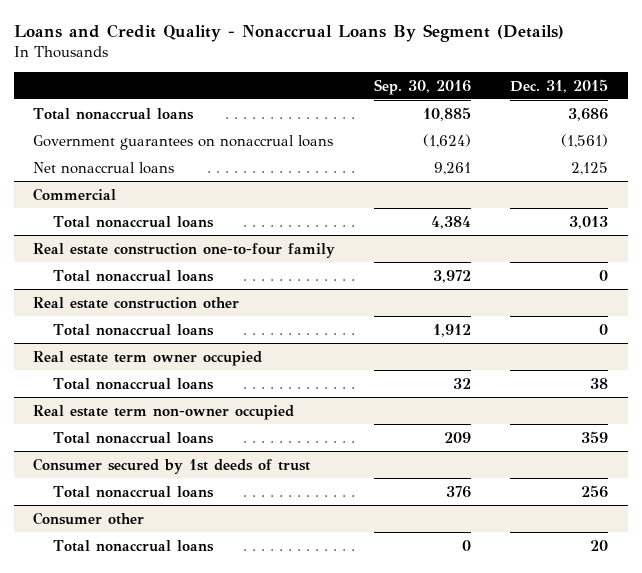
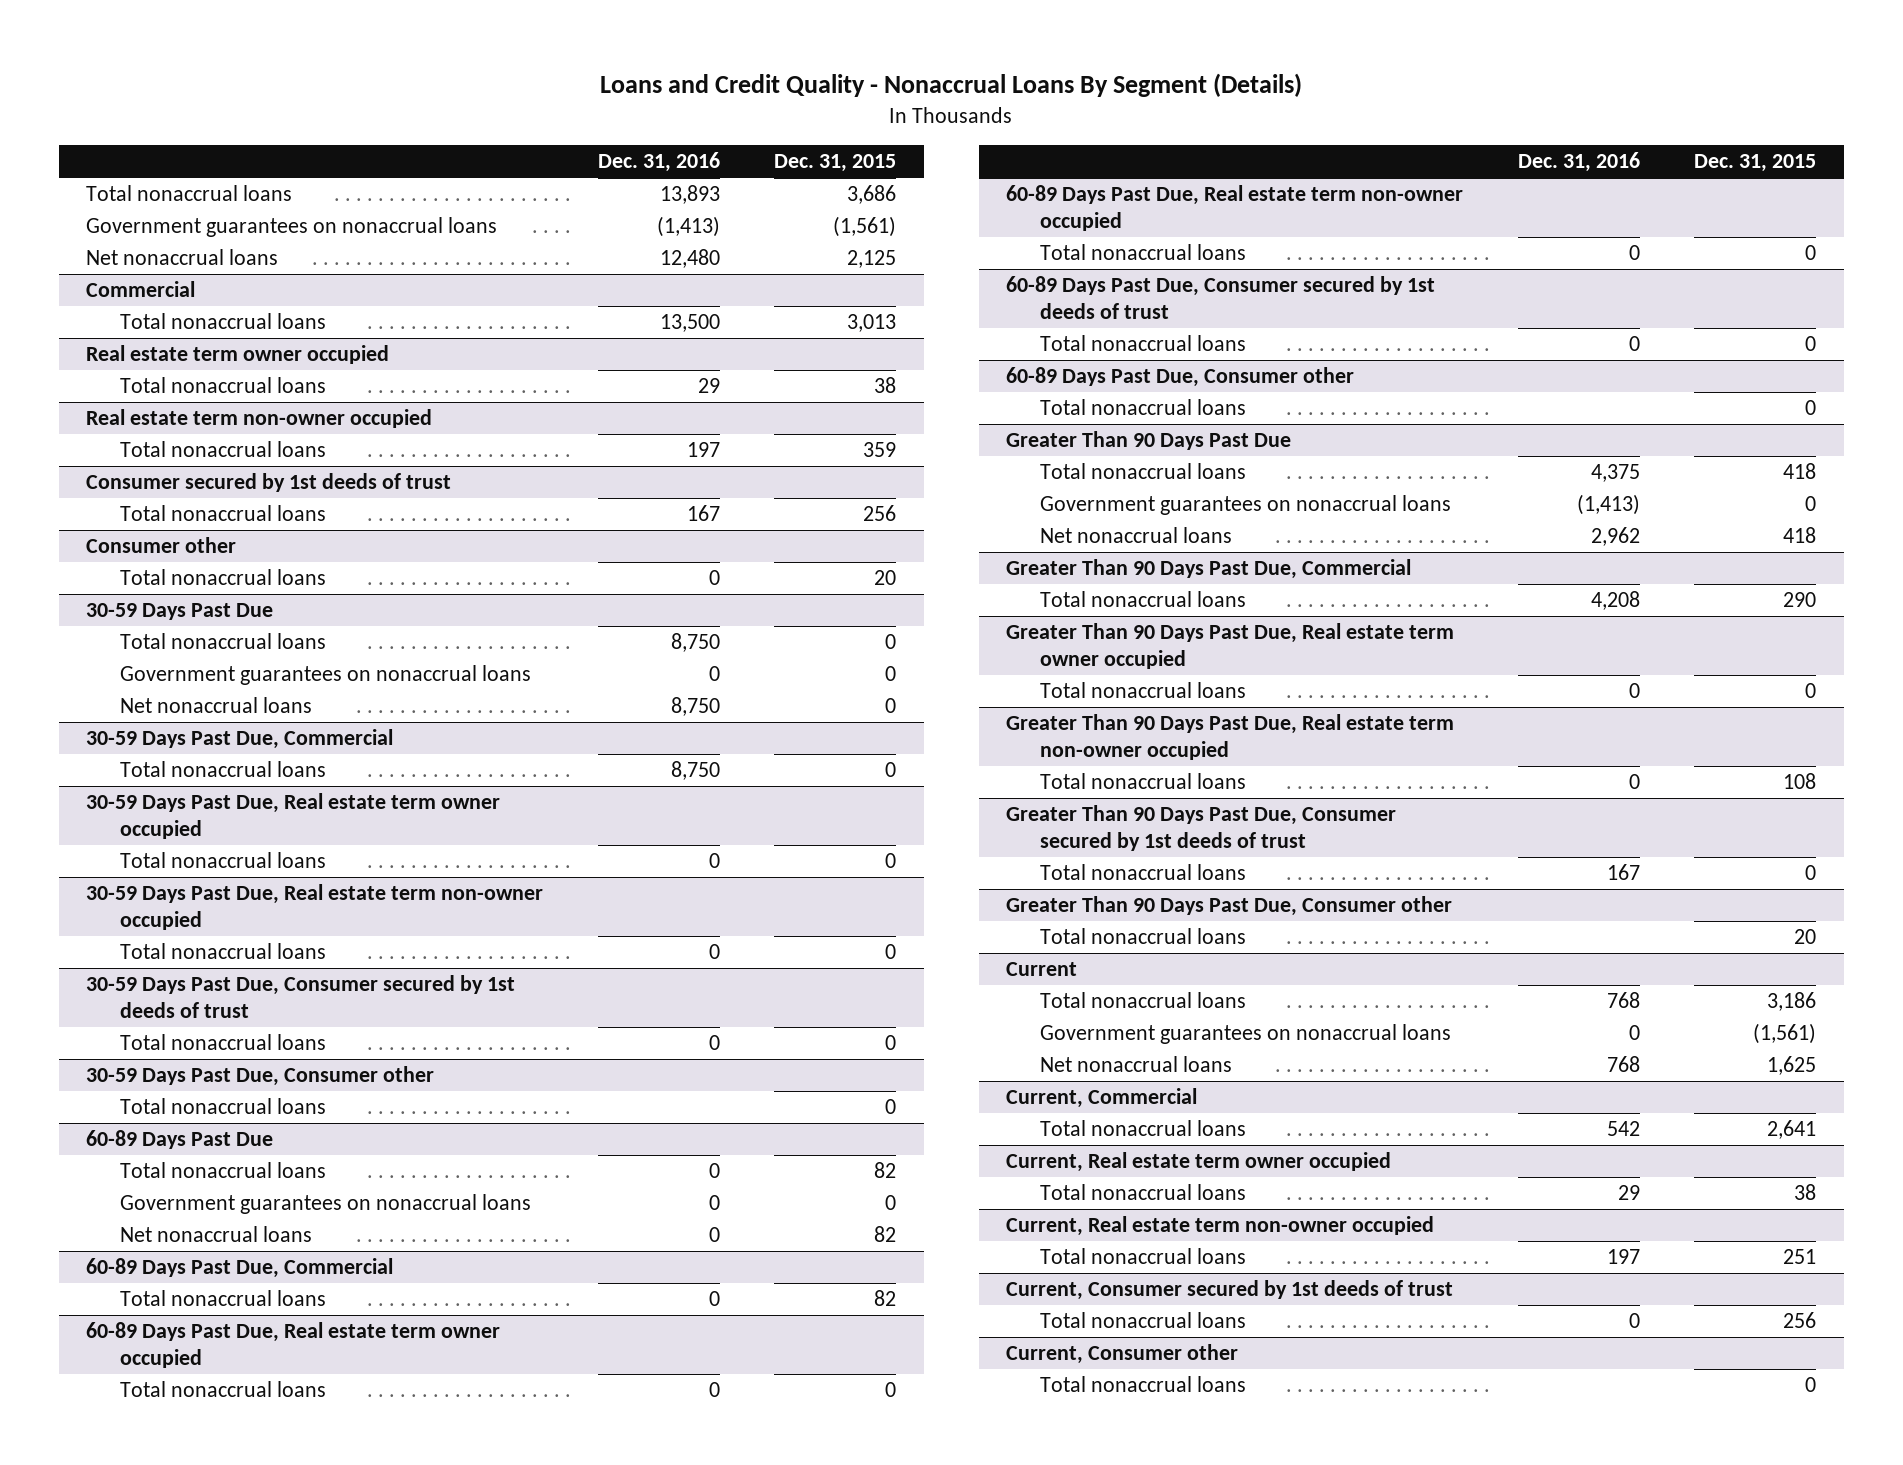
- | Sep. 30, 2016 | Dec. 31, 2015
+ | Dec. 31, 2016 | Dec. 31, 2015
- Real estate construction one-to-four family
- Total nonaccrual loans | 3,972 | 0
- Real estate construction other
- Total nonaccrual loans | 1,912 | 0
+ 30-59 Days Past Due
+ Total nonaccrual loans | 8,750 | 0
+ Government guarantees on nonaccrual loans | 0 | 0
+ Net nonaccrual loans | 8,750 | 0
+ 30-59 Days Past Due, Commercial
+ Total nonaccrual loans | 8,750 | 0
+ 30-59 Days Past Due, Real estate term owner occupied
+ Total nonaccrual loans | 0 | 0
+ 30-59 Days Past Due, Real estate term non-owner occupied
+ Total nonaccrual loans | 0 | 0
+ 30-59 Days Past Due, Consumer secured by 1st deeds of trust
+ Total nonaccrual loans | 0 | 0
+ 30-59 Days Past Due, Consumer other
+ Total nonaccrual loans | | 0
+ 60-89 Days Past Due
+ Total nonaccrual loans | 0 | 82
+ Government guarantees on nonaccrual loans | 0 | 0
+ Net nonaccrual loans | 0 | 82
+ 60-89 Days Past Due, Commercial
+ Total nonaccrual loans | 0 | 82
+ 60-89 Days Past Due, Real estate term owner occupied
+ Total nonaccrual loans | 0 | 0
+ 60-89 Days Past Due, Real estate term non-owner occupied
+ Total nonaccrual loans | 0 | 0
+ 60-89 Days Past Due, Consumer secured by 1st deeds of trust
+ Total nonaccrual loans | 0 | 0
+ 60-89 Days Past Due, Consumer other
+ Total nonaccrual loans | | 0
+ Greater Than 90 Days Past Due
+ Total nonaccrual loans | 4,375 | 418
+ Government guarantees on nonaccrual loans | (1,413) | 0
+ Net nonaccrual loans | 2,962 | 418
+ Greater Than 90 Days Past Due, Commercial
+ Total nonaccrual loans | 4,208 | 290
+ Greater Than 90 Days Past Due, Real estate term owner occupied
+ Total nonaccrual loans | 0 | 0
+ Greater Than 90 Days Past Due, Real estate term non-owner occupied
+ Total nonaccrual loans | 0 | 108
+ Greater Than 90 Days Past Due, Consumer secured by 1st deeds of trust
+ Total nonaccrual loans | 167 | 0
+ Greater Than 90 Days Past Due, Consumer other
+ Total nonaccrual loans | | 20
+ Current
+ Total nonaccrual loans | 768 | 3,186
+ Government guarantees on nonaccrual loans | 0 | (1,561)
+ Net nonaccrual loans | 768 | 1,625
+ Current, Commercial
+ Total nonaccrual loans | 542 | 2,641
+ Current, Real estate term owner occupied
+ Total nonaccrual loans | 29 | 38
+ Current, Real estate term non-owner occupied
+ Total nonaccrual loans | 197 | 251
+ Current, Consumer secured by 1st deeds of trust
+ Total nonaccrual loans | 0 | 256
+ Current, Consumer other
+ Total nonaccrual loans | | 0

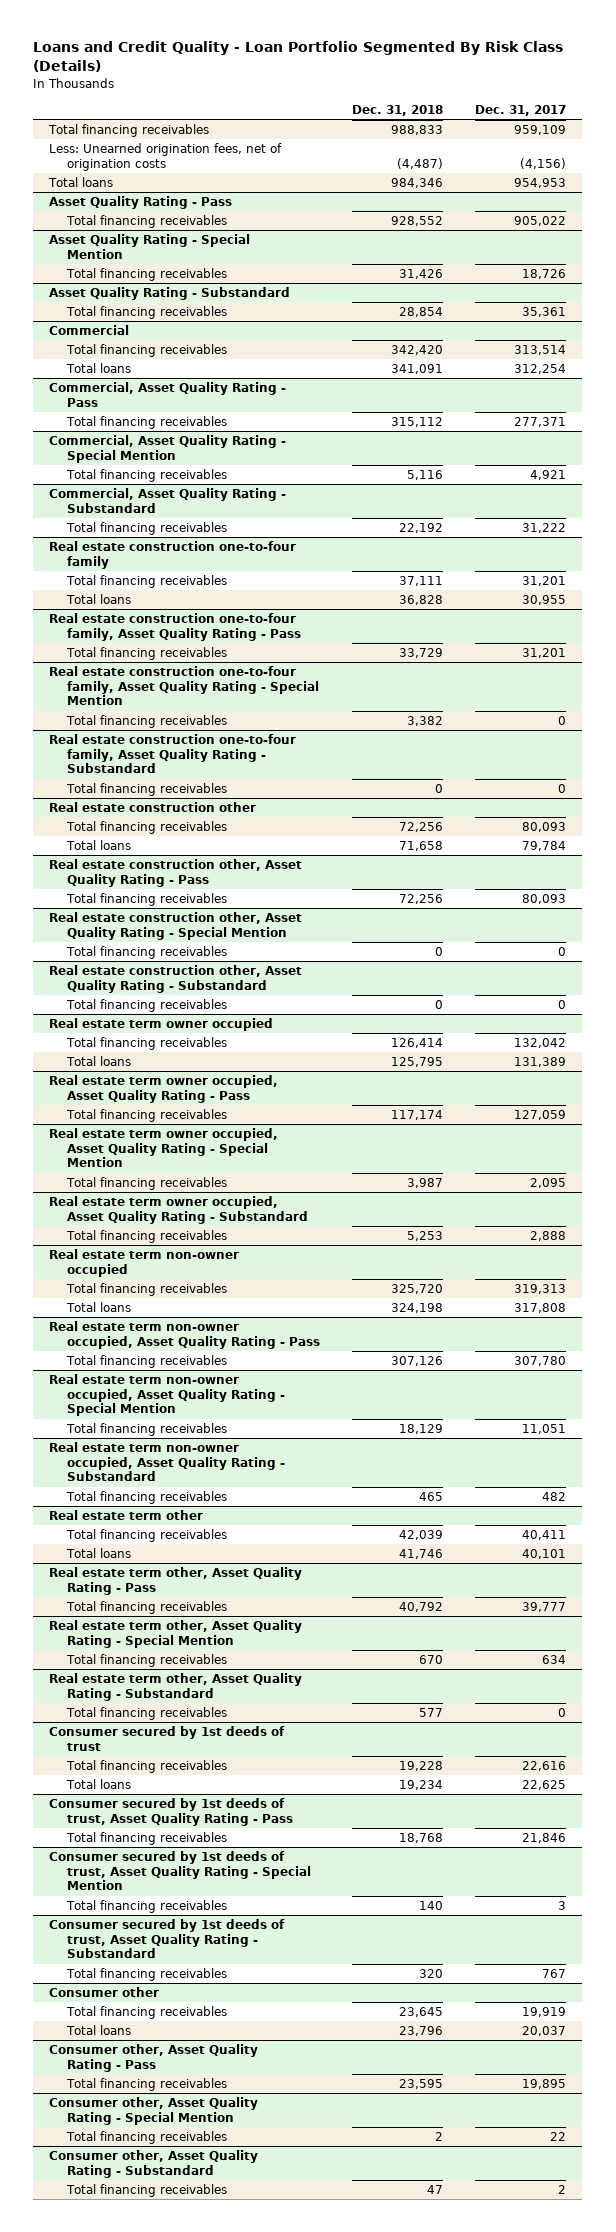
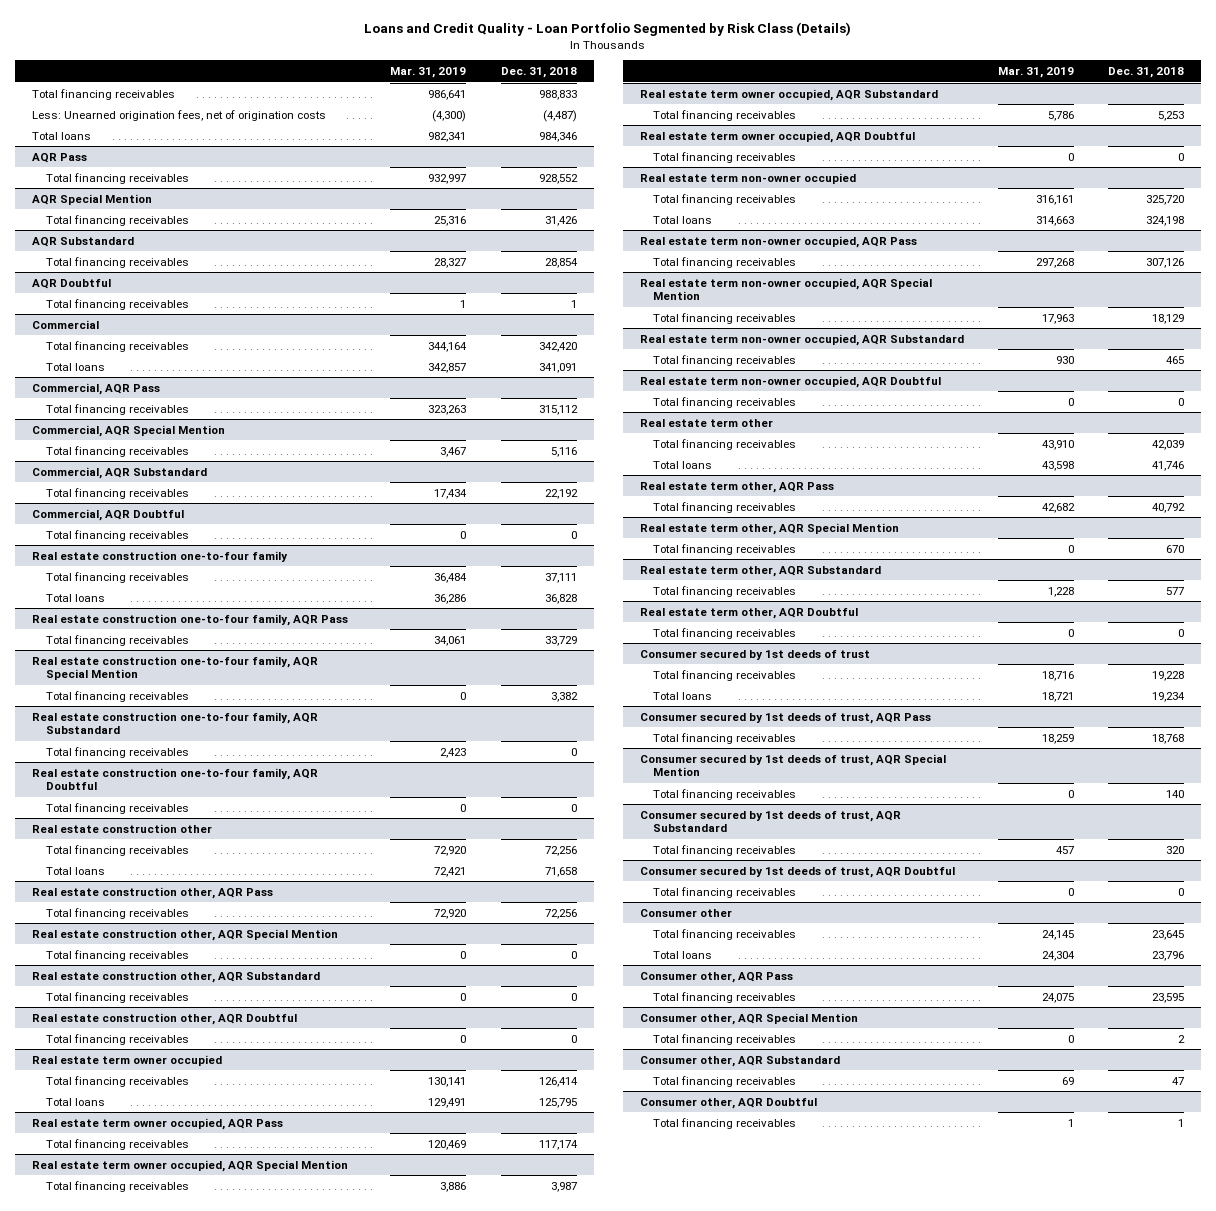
- Loans and Credit Quality - Loan Portfolio Segmented By Risk Class (Details)
+ Loans and Credit Quality - Loan Portfolio Segmented by Risk Class (Details)
- | Dec. 31, 2018 | Dec. 31, 2017
+ | Mar. 31, 2019 | Dec. 31, 2018
- Asset Quality Rating - Pass
+ AQR Pass
- Asset Quality Rating - Special Mention
+ AQR Special Mention
- Asset Quality Rating - Substandard
+ AQR Substandard
+ AQR Doubtful
+ Total financing receivables | 1 | 1
- Commercial, Asset Quality Rating - Pass
+ Commercial, AQR Pass
- Commercial, Asset Quality Rating - Special Mention
+ Commercial, AQR Special Mention
- Commercial, Asset Quality Rating - Substandard
+ Commercial, AQR Substandard
+ Commercial, AQR Doubtful
+ Total financing receivables | 0 | 0
- Real estate construction one-to-four family, Asset Quality Rating - Pass
+ Real estate construction one-to-four family, AQR Pass
- Real estate construction one-to-four family, Asset Quality Rating - Special Mention
+ Real estate construction one-to-four family, AQR Special Mention
- Real estate construction one-to-four family, Asset Quality Rating - Substandard
+ Real estate construction one-to-four family, AQR Substandard
+ Real estate construction one-to-four family, AQR Doubtful
+ Total financing receivables | 0 | 0
- Real estate construction other, Asset Quality Rating - Pass
+ Real estate construction other, AQR Pass
- Real estate construction other, Asset Quality Rating - Special Mention
+ Real estate construction other, AQR Special Mention
- Real estate construction other, Asset Quality Rating - Substandard
+ Real estate construction other, AQR Substandard
+ Real estate construction other, AQR Doubtful
+ Total financing receivables | 0 | 0
- Real estate term owner occupied, Asset Quality Rating - Pass
+ Real estate term owner occupied, AQR Pass
- Real estate term owner occupied, Asset Quality Rating - Special Mention
+ Real estate term owner occupied, AQR Special Mention
- Real estate term owner occupied, Asset Quality Rating - Substandard
+ Real estate term owner occupied, AQR Substandard
+ Real estate term owner occupied, AQR Doubtful
+ Total financing receivables | 0 | 0
- Real estate term non-owner occupied, Asset Quality Rating - Pass
+ Real estate term non-owner occupied, AQR Pass
- Real estate term non-owner occupied, Asset Quality Rating - Special Mention
+ Real estate term non-owner occupied, AQR Special Mention
- Real estate term non-owner occupied, Asset Quality Rating - Substandard
+ Real estate term non-owner occupied, AQR Substandard
+ Real estate term non-owner occupied, AQR Doubtful
+ Total financing receivables | 0 | 0
- Real estate term other, Asset Quality Rating - Pass
+ Real estate term other, AQR Pass
- Real estate term other, Asset Quality Rating - Special Mention
+ Real estate term other, AQR Special Mention
- Real estate term other, Asset Quality Rating - Substandard
+ Real estate term other, AQR Substandard
+ Real estate term other, AQR Doubtful
+ Total financing receivables | 0 | 0
- Consumer secured by 1st deeds of trust, Asset Quality Rating - Pass
+ Consumer secured by 1st deeds of trust, AQR Pass
- Consumer secured by 1st deeds of trust, Asset Quality Rating - Special Mention
+ Consumer secured by 1st deeds of trust, AQR Special Mention
- Consumer secured by 1st deeds of trust, Asset Quality Rating - Substandard
+ Consumer secured by 1st deeds of trust, AQR Substandard
+ Consumer secured by 1st deeds of trust, AQR Doubtful
+ Total financing receivables | 0 | 0
- Consumer other, Asset Quality Rating - Pass
+ Consumer other, AQR Pass
- Consumer other, Asset Quality Rating - Special Mention
+ Consumer other, AQR Special Mention
- Consumer other, Asset Quality Rating - Substandard
+ Consumer other, AQR Substandard
+ Consumer other, AQR Doubtful
+ Total financing receivables | 1 | 1

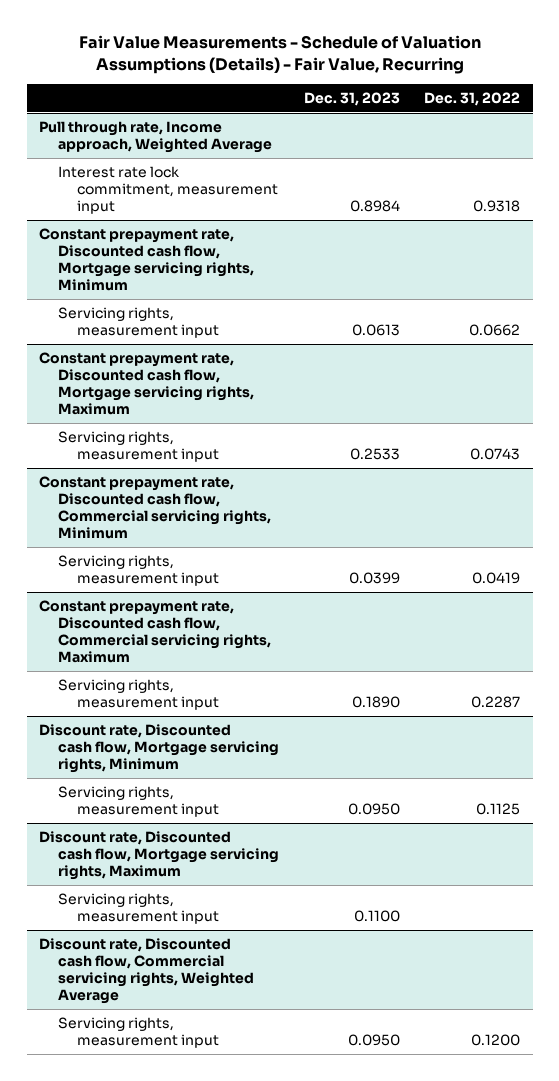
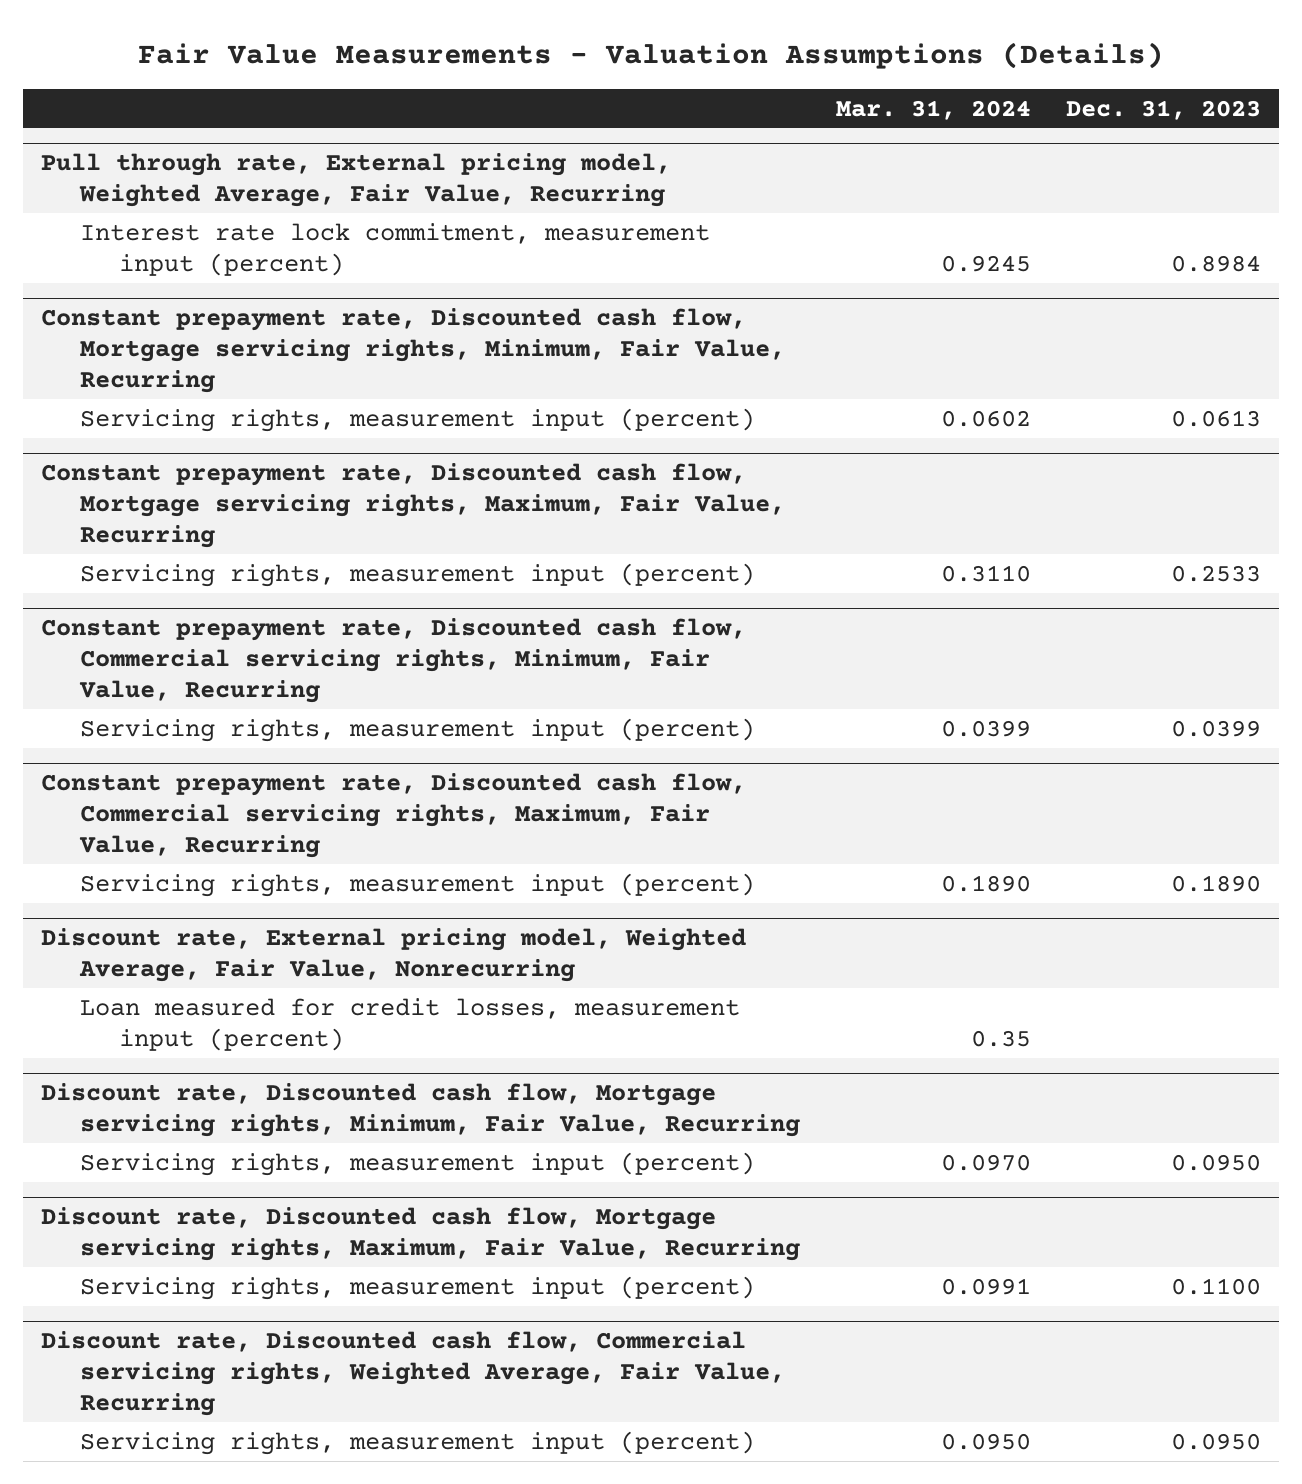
- Fair Value Measurements - Schedule of Valuation Assumptions (Details) - Fair Value, Recurring
+ Fair Value Measurements - Valuation Assumptions (Details)
- | Dec. 31, 2023 | Dec. 31, 2022
+ | Mar. 31, 2024 | Dec. 31, 2023
- Pull through rate, Income approach, Weighted Average
- Interest rate lock commitment, measurement input | 0.8984 | 0.9318
- Constant prepayment rate, Discounted cash flow, Mortgage servicing rights, Minimum
- Servicing rights, measurement input | 0.0613 | 0.0662
- Constant prepayment rate, Discounted cash flow, Mortgage servicing rights, Maximum
- Servicing rights, measurement input | 0.2533 | 0.0743
- Constant prepayment rate, Discounted cash flow, Commercial servicing rights, Minimum
- Servicing rights, measurement input | 0.0399 | 0.0419
- Constant prepayment rate, Discounted cash flow, Commercial servicing rights, Maximum
- Servicing rights, measurement input | 0.1890 | 0.2287
- Discount rate, Discounted cash flow, Mortgage servicing rights, Minimum
- Servicing rights, measurement input | 0.0950 | 0.1125
- Discount rate, Discounted cash flow, Mortgage servicing rights, Maximum
- Servicing rights, measurement input | 0.1100 |
- Discount rate, Discounted cash flow, Commercial servicing rights, Weighted Average
- Servicing rights, measurement input | 0.0950 | 0.1200
+ Pull through rate, External pricing model, Weighted Average, Fair Value, Recurring
+ Interest rate lock commitment, measurement input (percent) | 0.9245 | 0.8984
+ Constant prepayment rate, Discounted cash flow, Mortgage servicing rights, Minimum, Fair Value, Recurring
+ Servicing rights, measurement input (percent) | 0.0602 | 0.0613
+ Constant prepayment rate, Discounted cash flow, Mortgage servicing rights, Maximum, Fair Value, Recurring
+ Servicing rights, measurement input (percent) | 0.3110 | 0.2533
+ Constant prepayment rate, Discounted cash flow, Commercial servicing rights, Minimum, Fair Value, Recurring
+ Servicing rights, measurement input (percent) | 0.0399 | 0.0399
+ Constant prepayment rate, Discounted cash flow, Commercial servicing rights, Maximum, Fair Value, Recurring
+ Servicing rights, measurement input (percent) | 0.1890 | 0.1890
+ Discount rate, External pricing model, Weighted Average, Fair Value, Nonrecurring
+ Loan measured for credit losses, measurement input (percent) | 0.35 |
+ Discount rate, Discounted cash flow, Mortgage servicing rights, Minimum, Fair Value, Recurring
+ Servicing rights, measurement input (percent) | 0.0970 | 0.0950
+ Discount rate, Discounted cash flow, Mortgage servicing rights, Maximum, Fair Value, Recurring
+ Servicing rights, measurement input (percent) | 0.0991 | 0.1100
+ Discount rate, Discounted cash flow, Commercial servicing rights, Weighted Average, Fair Value, Recurring
+ Servicing rights, measurement input (percent) | 0.0950 | 0.0950

